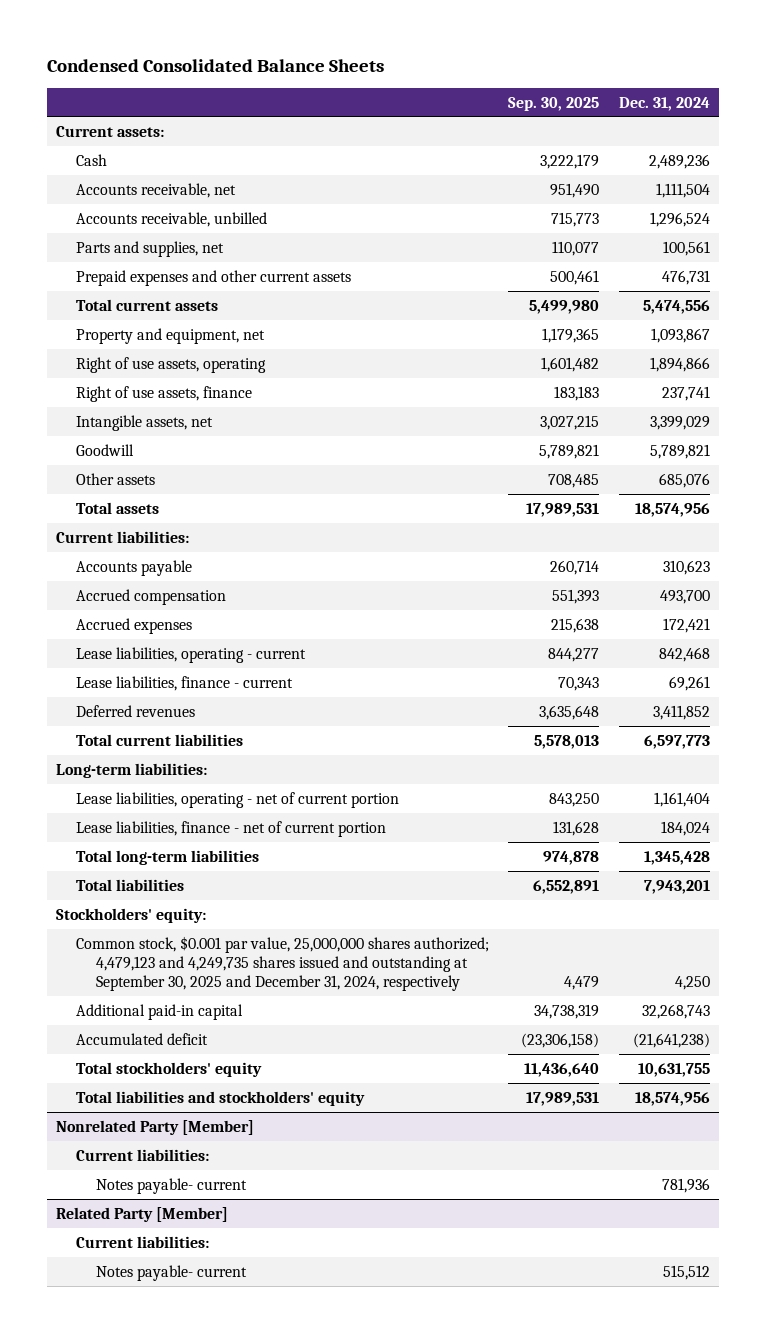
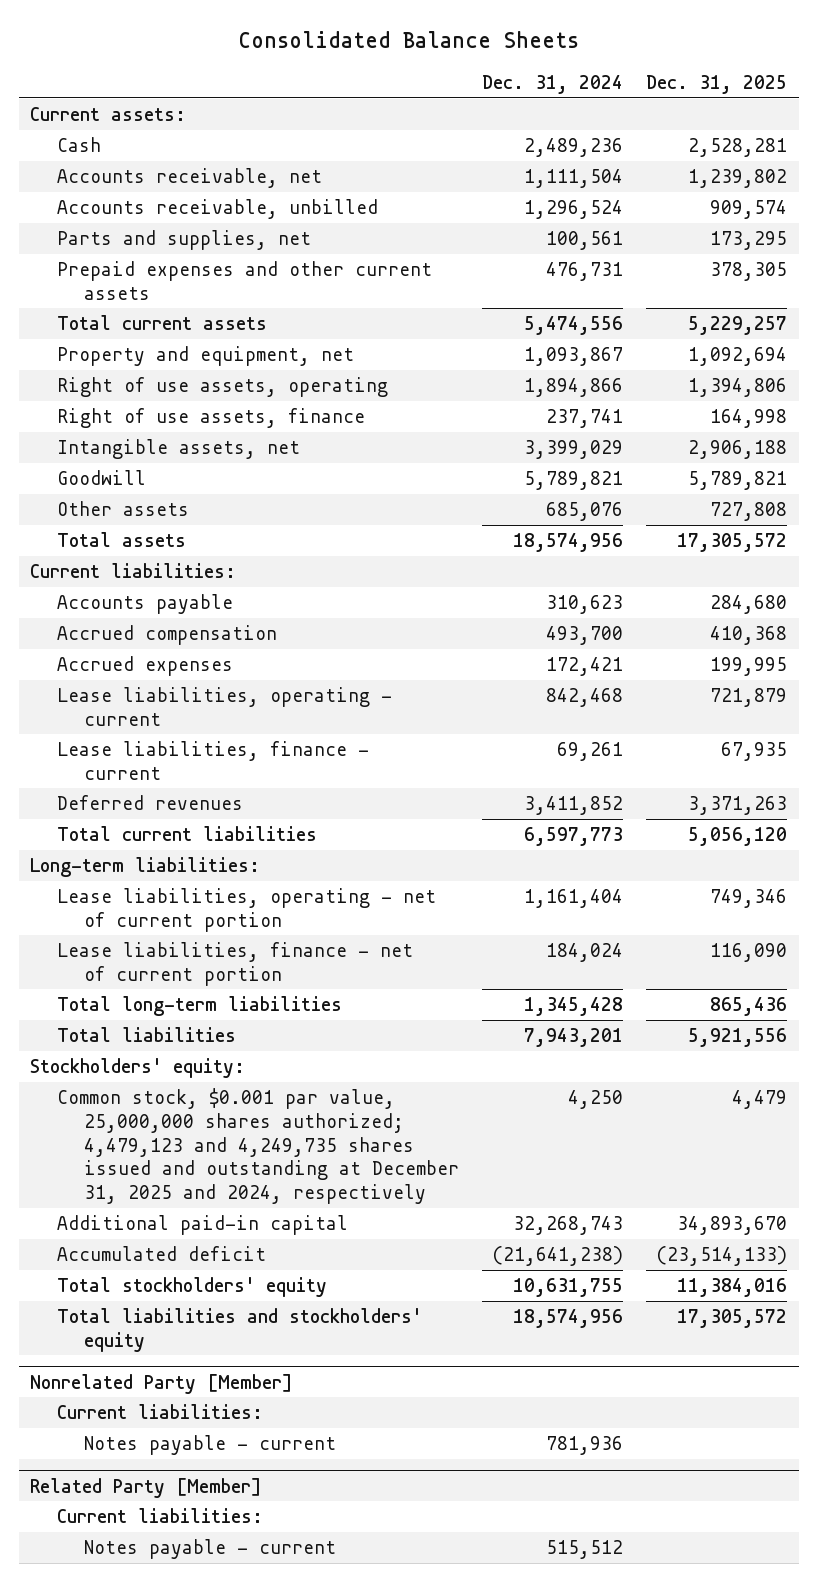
- Condensed Consolidated Balance Sheets
+ Consolidated Balance Sheets
- | Sep. 30, 2025 | Dec. 31, 2024
+ | Dec. 31, 2024 | Dec. 31, 2025
- Common stock, $0.001 par value, 25,000,000 shares authorized; 4,479,123 and 4,249,735 shares issued and outstanding at September 30, 2025 and December 31, 2024, respectively | 4,479 | 4,250
+ Common stock, $0.001 par value, 25,000,000 shares authorized; 4,479,123 and 4,249,735 shares issued and outstanding at December 31, 2025 and 2024, respectively | 4,250 | 4,479
@ Nonrelated Party [Member]
- Notes payable- current | | 781,936
+ Notes payable - current | 781,936 |
@ Related Party [Member]
- Notes payable- current | | 515,512
+ Notes payable - current | 515,512 |

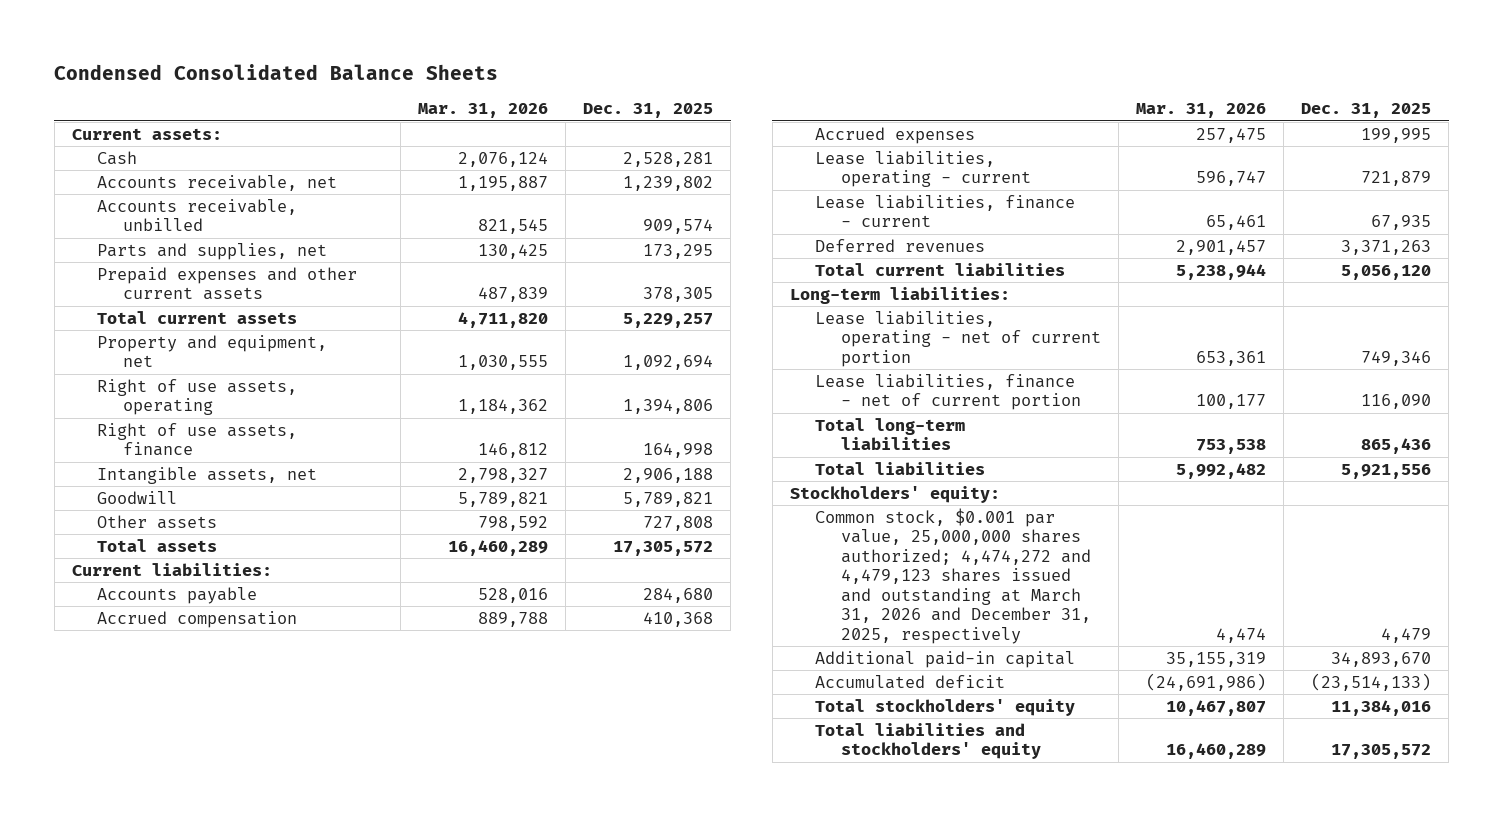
- Consolidated Balance Sheets
+ Condensed Consolidated Balance Sheets
- | Dec. 31, 2024 | Dec. 31, 2025
+ | Mar. 31, 2026 | Dec. 31, 2025
- Common stock, $0.001 par value, 25,000,000 shares authorized; 4,479,123 and 4,249,735 shares issued and outstanding at December 31, 2025 and 2024, respectively | 4,250 | 4,479
+ Common stock, $0.001 par value, 25,000,000 shares authorized; 4,474,272 and 4,479,123 shares issued and outstanding at March 31, 2026 and December 31, 2025, respectively | 4,474 | 4,479
- Nonrelated Party [Member]
- Current liabilities:
- Notes payable - current | 781,936 |
- Related Party [Member]
- Current liabilities:
- Notes payable - current | 515,512 |

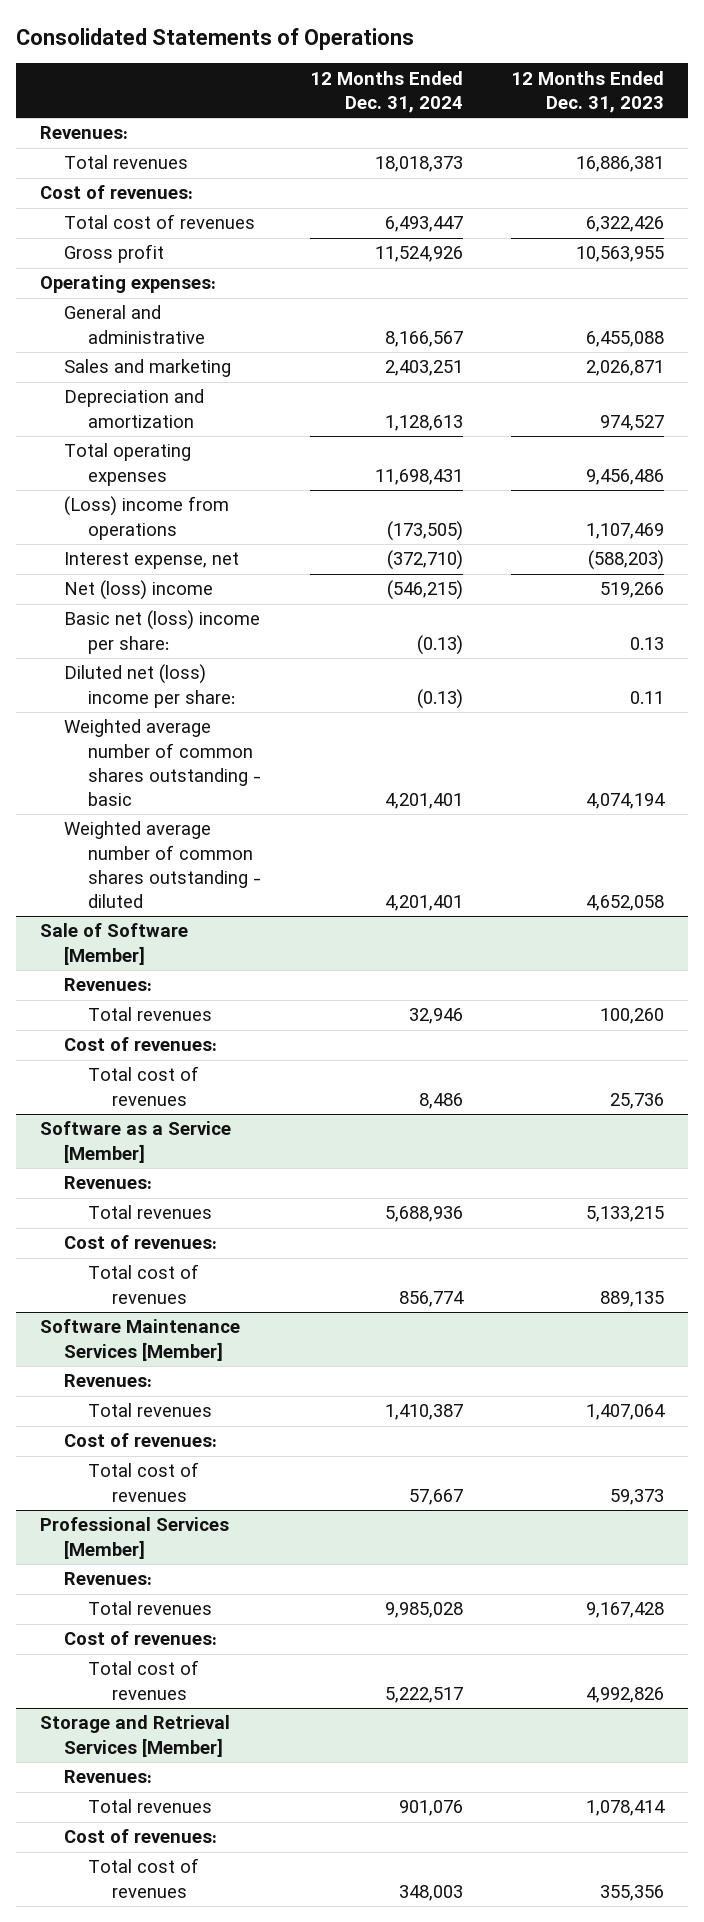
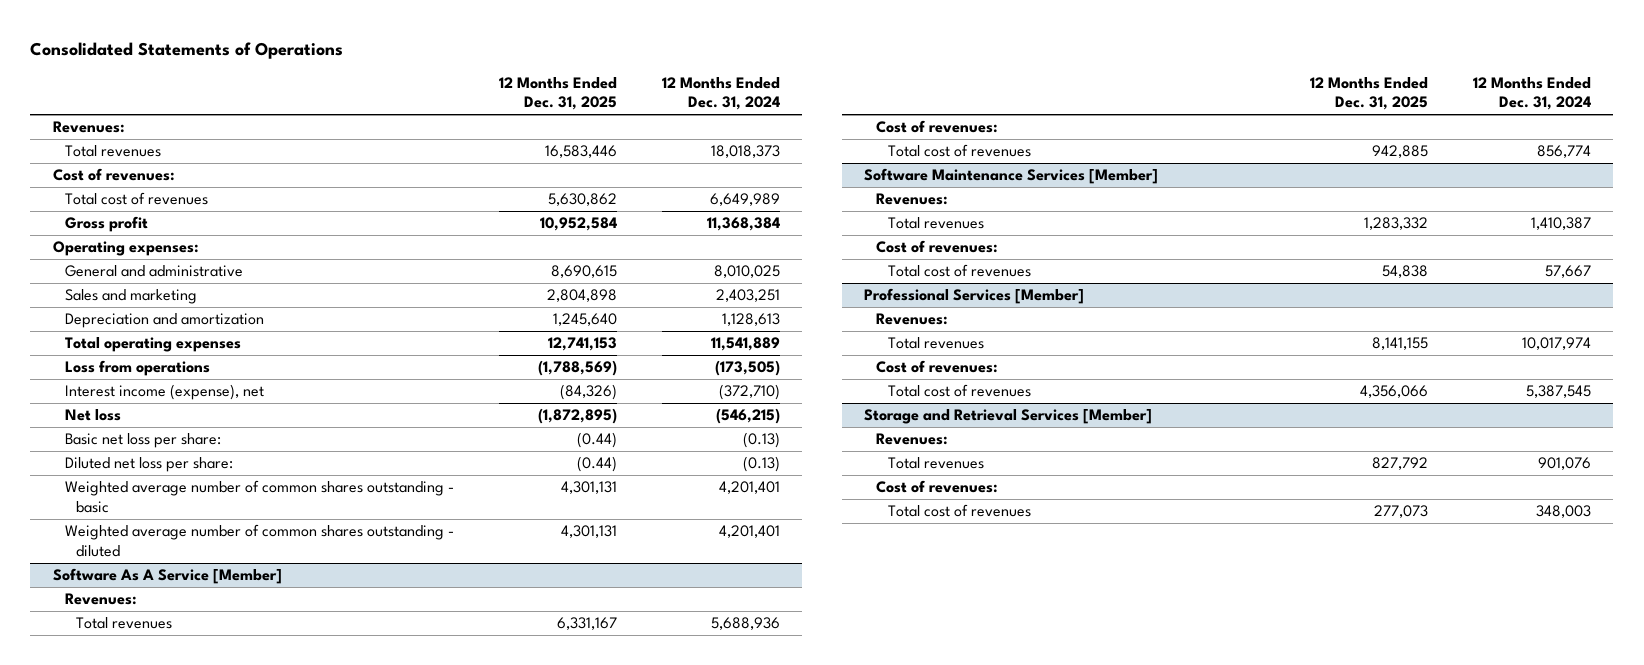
- | 12 Months Ended Dec. 31, 2024 | 12 Months Ended Dec. 31, 2023
+ | 12 Months Ended Dec. 31, 2025 | 12 Months Ended Dec. 31, 2024
- Total cost of revenues | 6,493,447 | 6,322,426
- Gross profit | 11,524,926 | 10,563,955
+ Total cost of revenues | 5,630,862 | 6,649,989
+ Gross profit | 10,952,584 | 11,368,384
- General and administrative | 8,166,567 | 6,455,088
+ General and administrative | 8,690,615 | 8,010,025
- Total operating expenses | 11,698,431 | 9,456,486
- (Loss) income from operations | (173,505) | 1,107,469
- Interest expense, net | (372,710) | (588,203)
- Net (loss) income | (546,215) | 519,266
- Basic net (loss) income per share: | (0.13) | 0.13
- Diluted net (loss) income per share: | (0.13) | 0.11
+ Total operating expenses | 12,741,153 | 11,541,889
+ Loss from operations | (1,788,569) | (173,505)
+ Interest income (expense), net | (84,326) | (372,710)
+ Net loss | (1,872,895) | (546,215)
+ Basic net loss per share: | (0.44) | (0.13)
+ Diluted net loss per share: | (0.44) | (0.13)
- Sale of Software [Member]
- Revenues:
- Total revenues | 32,946 | 100,260
- Cost of revenues:
- Total cost of revenues | 8,486 | 25,736
- Software as a Service [Member]
+ Software As A Service [Member]
@ Professional Services [Member]
- Total revenues | 9,985,028 | 9,167,428
+ Total revenues | 8,141,155 | 10,017,974
- Total cost of revenues | 5,222,517 | 4,992,826
+ Total cost of revenues | 4,356,066 | 5,387,545

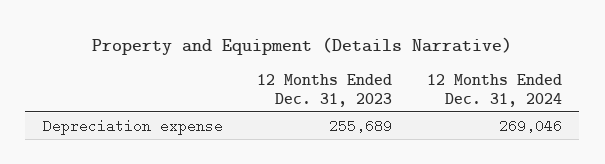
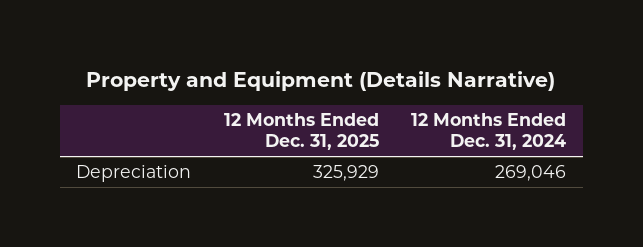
- | 12 Months Ended Dec. 31, 2023 | 12 Months Ended Dec. 31, 2024
+ | 12 Months Ended Dec. 31, 2025 | 12 Months Ended Dec. 31, 2024
- Depreciation expense | 255,689 | 269,046
+ Depreciation | 325,929 | 269,046

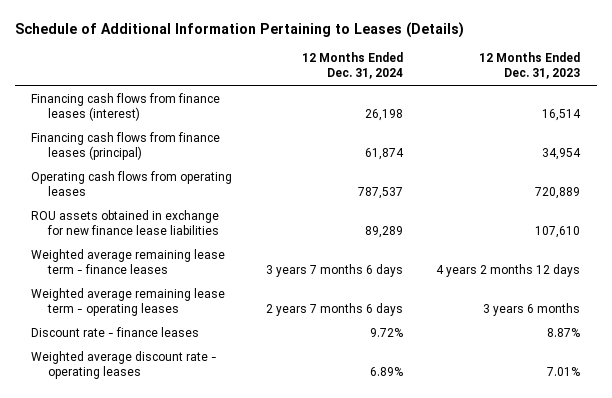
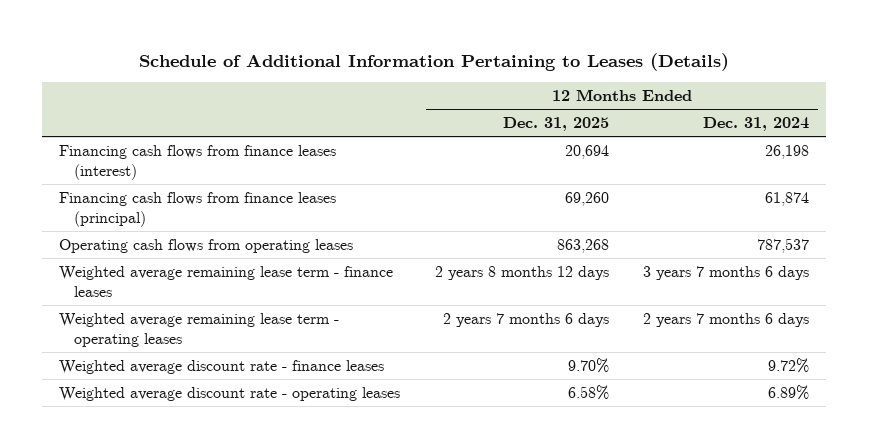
- | 12 Months Ended Dec. 31, 2024 | 12 Months Ended Dec. 31, 2023
+ | 12 Months Ended Dec. 31, 2025 | 12 Months Ended Dec. 31, 2024
- ROU assets obtained in exchange for new finance lease liabilities | 89,289 | 107,610
- Discount rate - finance leases | 9.72% | 8.87%
+ Weighted average discount rate - finance leases | 9.70% | 9.72%

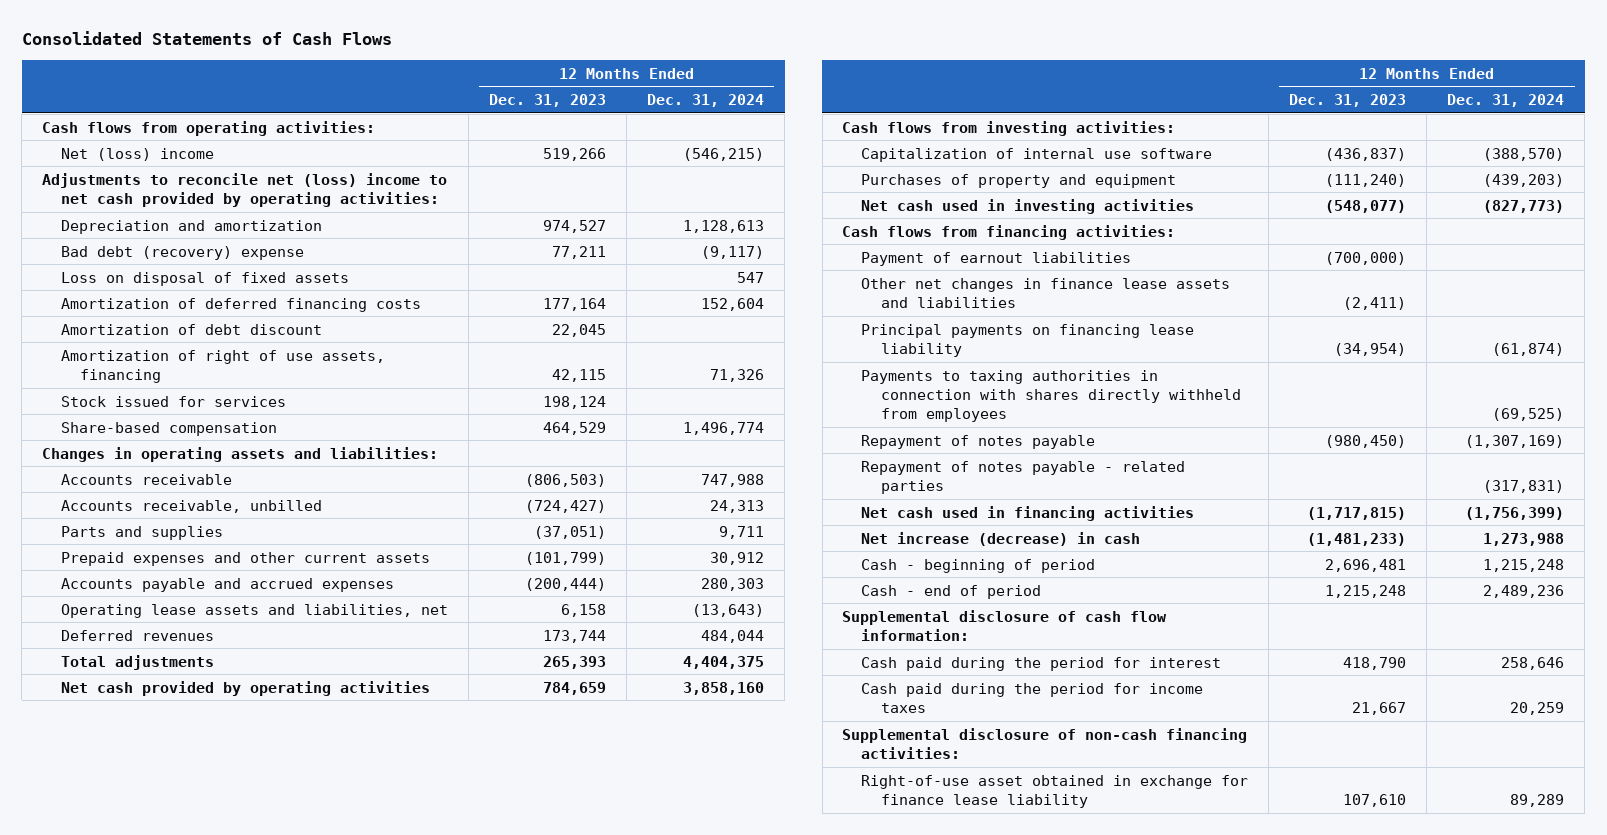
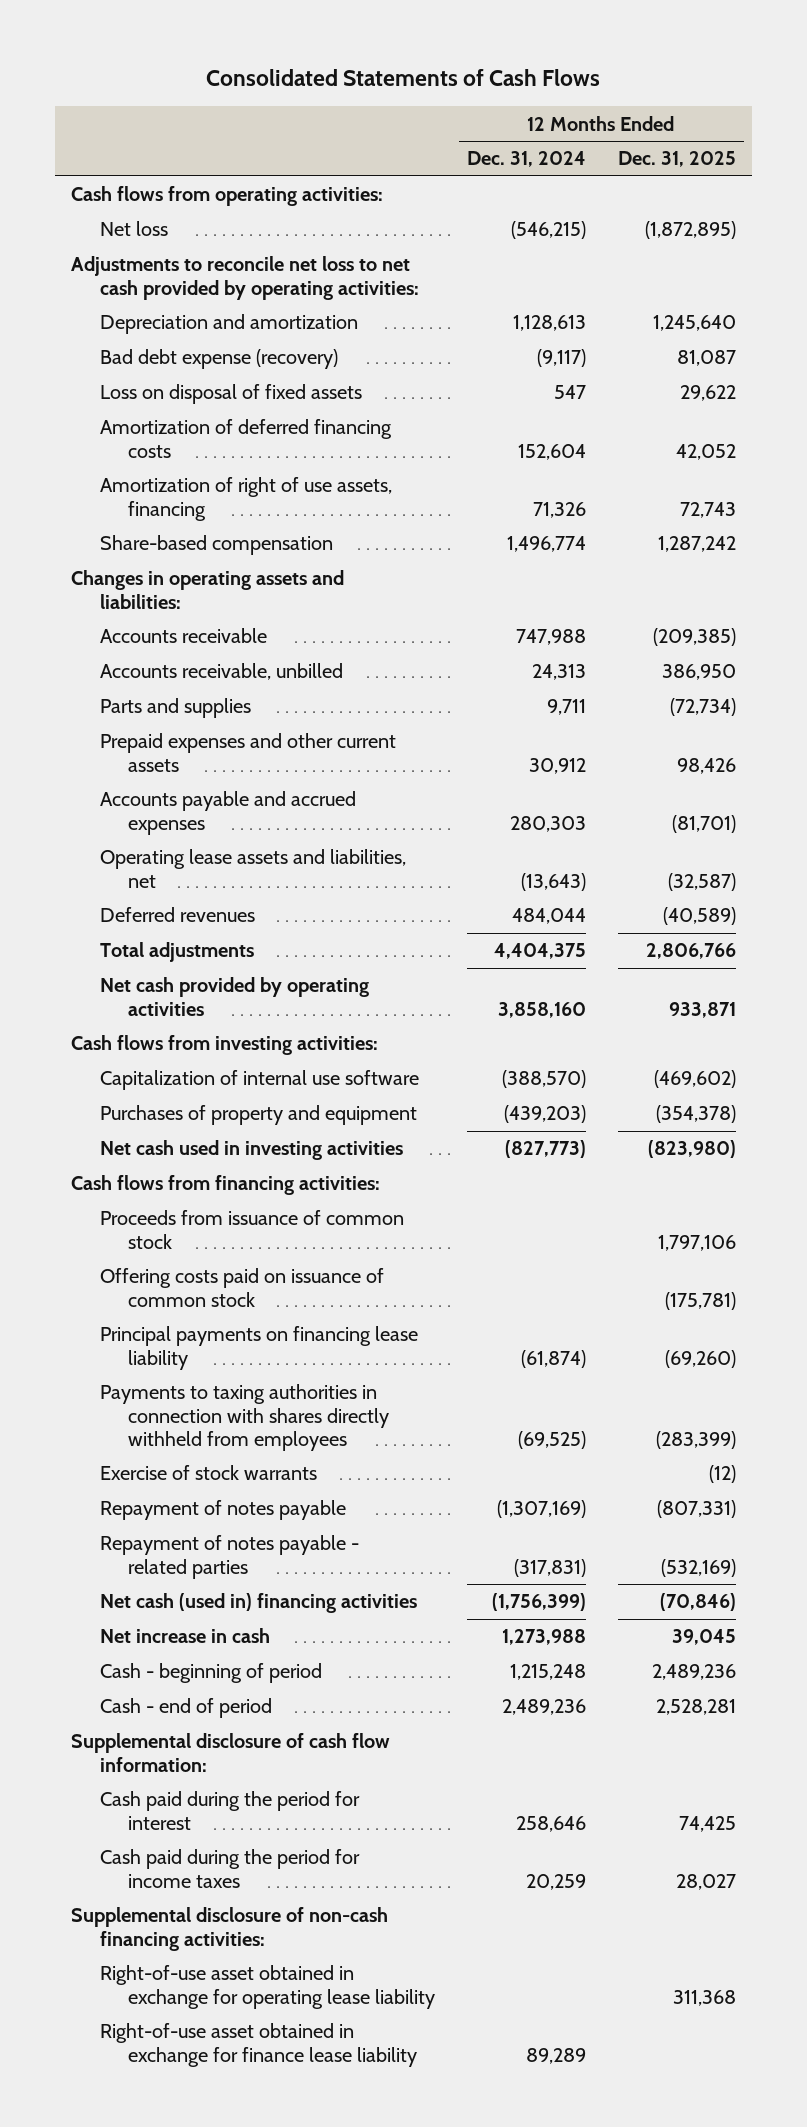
- | 12 Months Ended Dec. 31, 2023 | 12 Months Ended Dec. 31, 2024
+ | 12 Months Ended Dec. 31, 2024 | 12 Months Ended Dec. 31, 2025
- Net (loss) income | 519,266 | (546,215)
- Adjustments to reconcile net (loss) income to net cash provided by operating activities:
+ Net loss | (546,215) | (1,872,895)
+ Adjustments to reconcile net loss to net cash provided by operating activities:
- Bad debt (recovery) expense | 77,211 | (9,117)
+ Bad debt expense (recovery) | (9,117) | 81,087
- Amortization of debt discount | 22,045 |
- Stock issued for services | 198,124 |
- Payment of earnout liabilities | (700,000) |
- Other net changes in finance lease assets and liabilities | (2,411) |
+ Proceeds from issuance of common stock | | 1,797,106
+ Offering costs paid on issuance of common stock | | (175,781)
+ Exercise of stock warrants | | (12)
- Net cash used in financing activities | (1,717,815) | (1,756,399)
- Net increase (decrease) in cash | (1,481,233) | 1,273,988
+ Net cash (used in) financing activities | (1,756,399) | (70,846)
+ Net increase in cash | 1,273,988 | 39,045
+ Right-of-use asset obtained in exchange for operating lease liability | | 311,368

